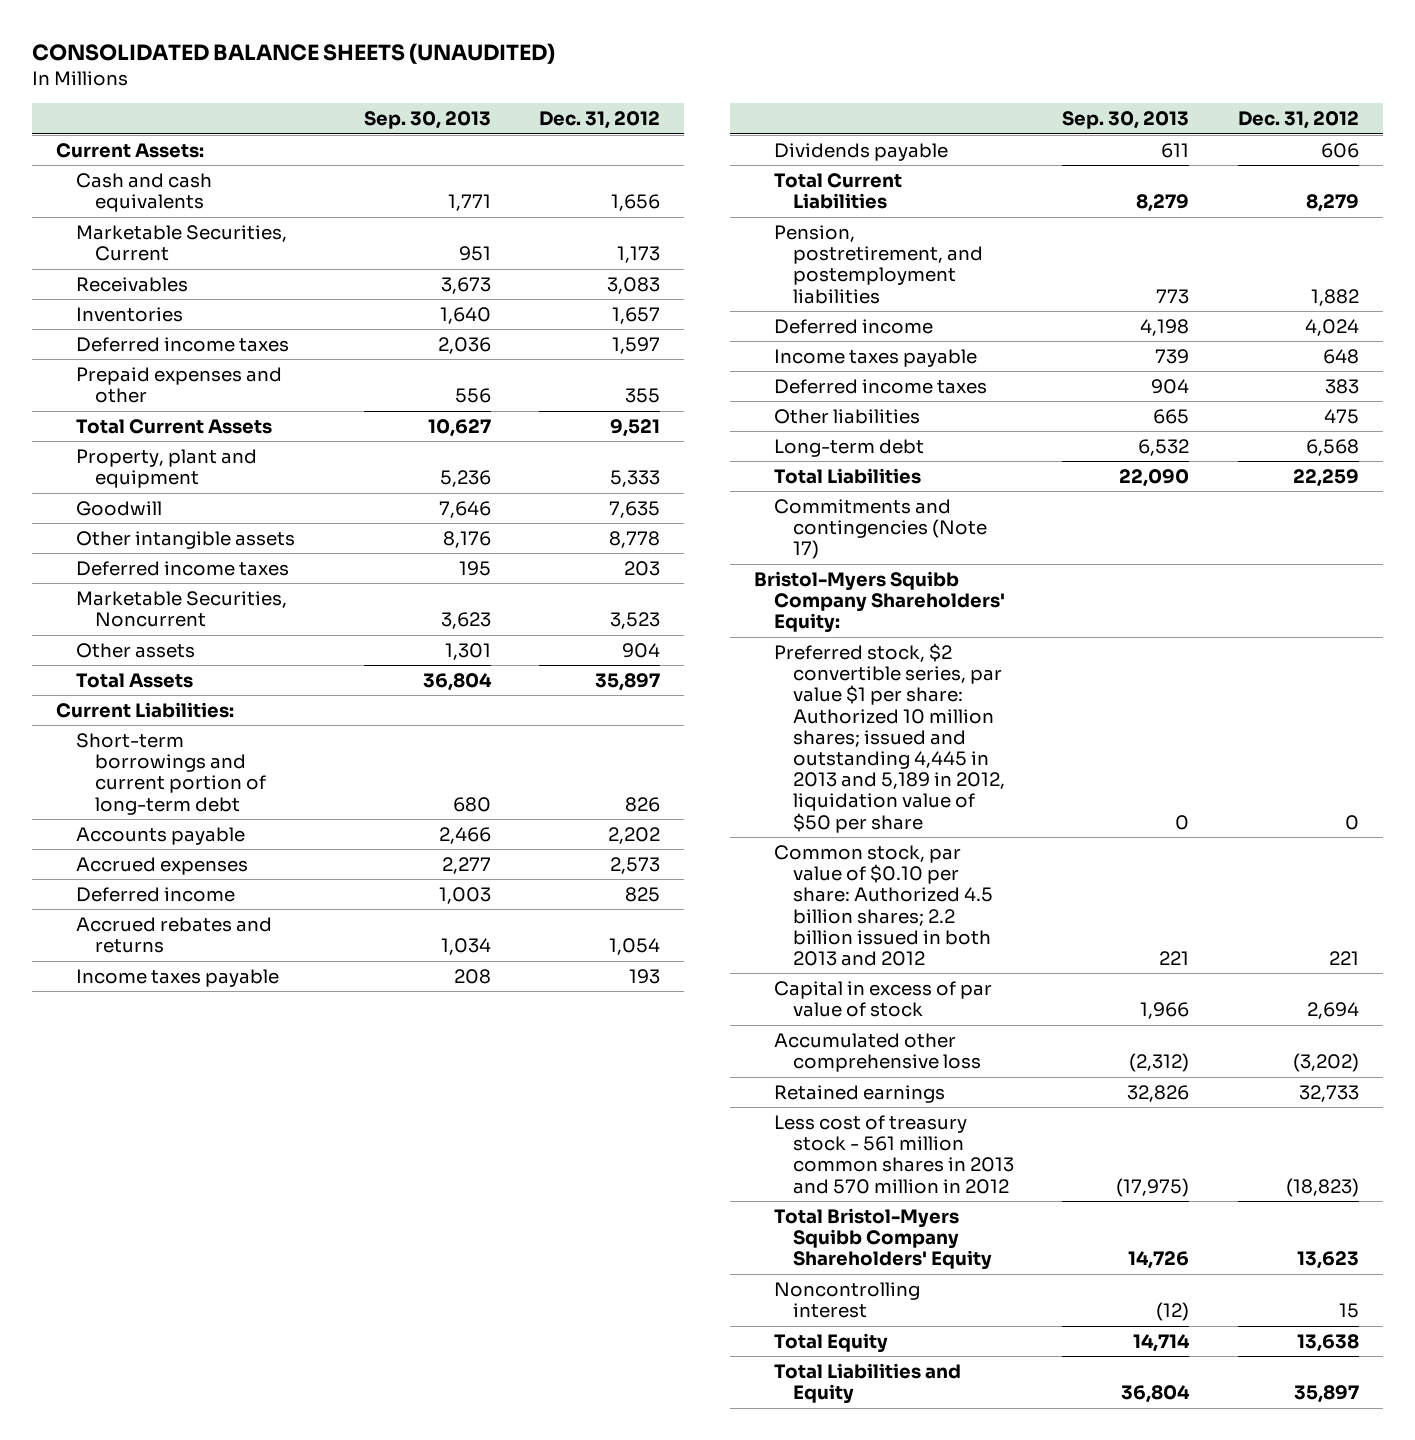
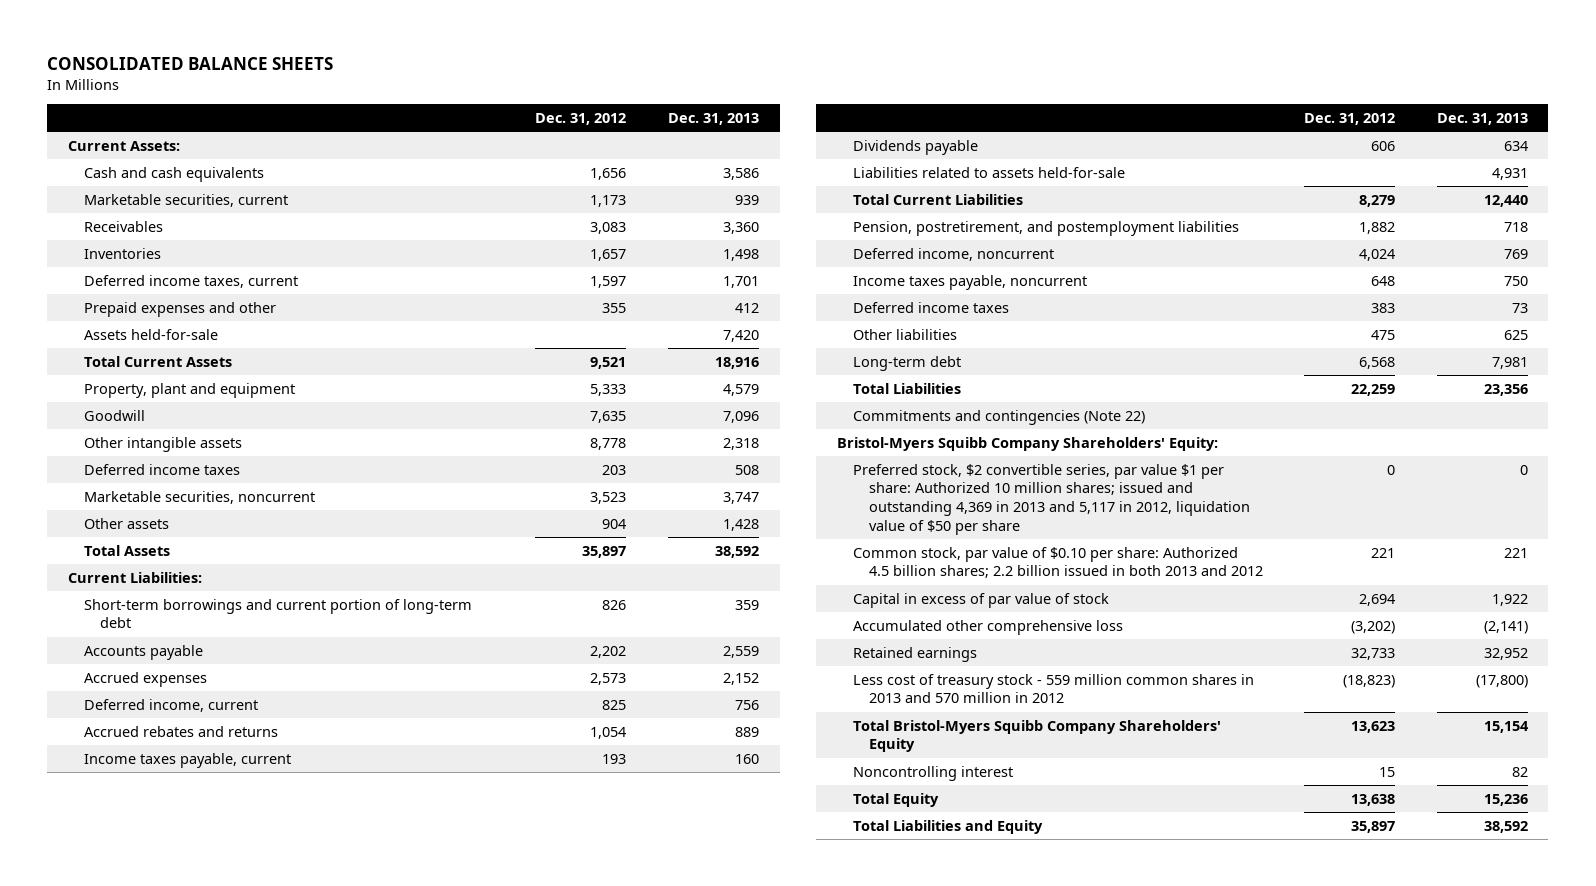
- CONSOLIDATED BALANCE SHEETS (UNAUDITED)
+ CONSOLIDATED BALANCE SHEETS
- | Sep. 30, 2013 | Dec. 31, 2012
+ | Dec. 31, 2012 | Dec. 31, 2013
- Marketable Securities, Current | 951 | 1,173
+ Marketable securities, current | 1,173 | 939
- Deferred income taxes | 2,036 | 1,597
+ Deferred income taxes, current | 1,597 | 1,701
+ Assets held-for-sale | | 7,420
- Marketable Securities, Noncurrent | 3,623 | 3,523
+ Marketable securities, noncurrent | 3,523 | 3,747
- Deferred income | 1,003 | 825
+ Deferred income, current | 825 | 756
- Income taxes payable | 208 | 193
+ Income taxes payable, current | 193 | 160
+ Liabilities related to assets held-for-sale | | 4,931
- Deferred income | 4,198 | 4,024
- Income taxes payable | 739 | 648
+ Deferred income, noncurrent | 4,024 | 769
+ Income taxes payable, noncurrent | 648 | 750
- Commitments and contingencies (Note 17)
+ Commitments and contingencies (Note 22)
- Preferred stock, $2 convertible series, par value $1 per share: Authorized 10 million shares; issued and outstanding 4,445 in 2013 and 5,189 in 2012, liquidation value of $50 per share | 0 | 0
+ Preferred stock, $2 convertible series, par value $1 per share: Authorized 10 million shares; issued and outstanding 4,369 in 2013 and 5,117 in 2012, liquidation value of $50 per share | 0 | 0
- Less cost of treasury stock - 561 million common shares in 2013 and 570 million in 2012 | (17,975) | (18,823)
+ Less cost of treasury stock - 559 million common shares in 2013 and 570 million in 2012 | (18,823) | (17,800)

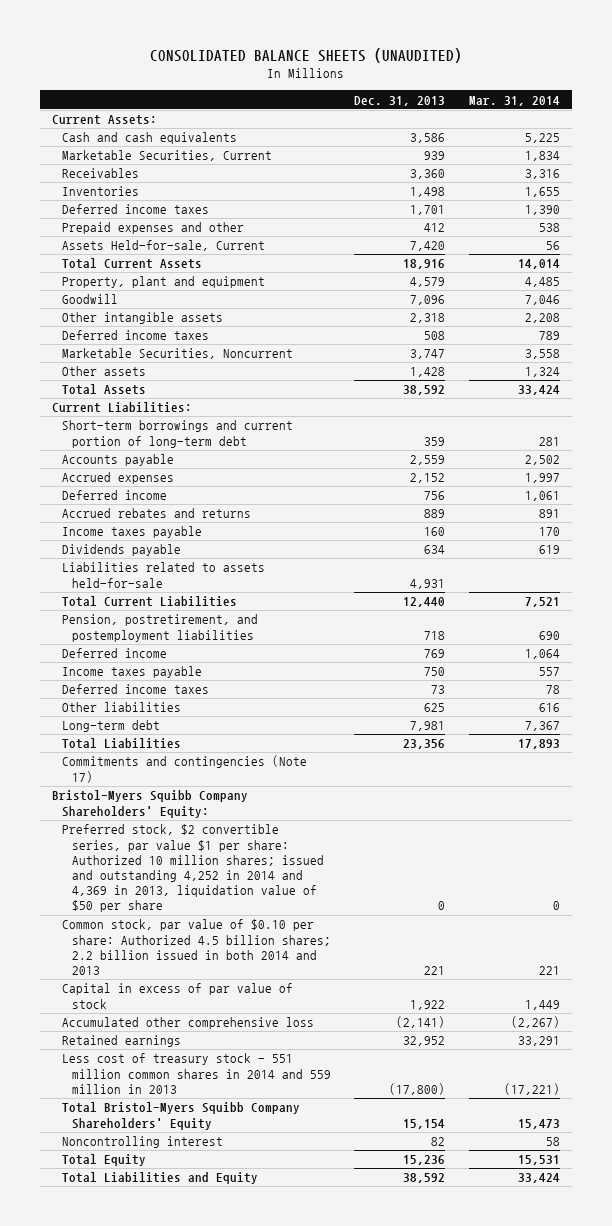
- CONSOLIDATED BALANCE SHEETS
+ CONSOLIDATED BALANCE SHEETS (UNAUDITED)
- | Dec. 31, 2012 | Dec. 31, 2013
+ | Dec. 31, 2013 | Mar. 31, 2014
- Marketable securities, current | 1,173 | 939
+ Marketable Securities, Current | 939 | 1,834
- Deferred income taxes, current | 1,597 | 1,701
+ Deferred income taxes | 1,701 | 1,390
- Assets held-for-sale | | 7,420
+ Assets Held-for-sale, Current | 7,420 | 56
- Marketable securities, noncurrent | 3,523 | 3,747
+ Marketable Securities, Noncurrent | 3,747 | 3,558
- Deferred income, current | 825 | 756
+ Deferred income | 756 | 1,061
- Income taxes payable, current | 193 | 160
+ Income taxes payable | 160 | 170
- Deferred income, noncurrent | 4,024 | 769
- Income taxes payable, noncurrent | 648 | 750
+ Deferred income | 769 | 1,064
+ Income taxes payable | 750 | 557
- Commitments and contingencies (Note 22)
+ Commitments and contingencies (Note 17)
- Preferred stock, $2 convertible series, par value $1 per share: Authorized 10 million shares; issued and outstanding 4,369 in 2013 and 5,117 in 2012, liquidation value of $50 per share | 0 | 0
- Common stock, par value of $0.10 per share: Authorized 4.5 billion shares; 2.2 billion issued in both 2013 and 2012 | 221 | 221
+ Preferred stock, $2 convertible series, par value $1 per share: Authorized 10 million shares; issued and outstanding 4,252 in 2014 and 4,369 in 2013, liquidation value of $50 per share | 0 | 0
+ Common stock, par value of $0.10 per share: Authorized 4.5 billion shares; 2.2 billion issued in both 2014 and 2013 | 221 | 221
- Less cost of treasury stock - 559 million common shares in 2013 and 570 million in 2012 | (18,823) | (17,800)
+ Less cost of treasury stock - 551 million common shares in 2014 and 559 million in 2013 | (17,800) | (17,221)

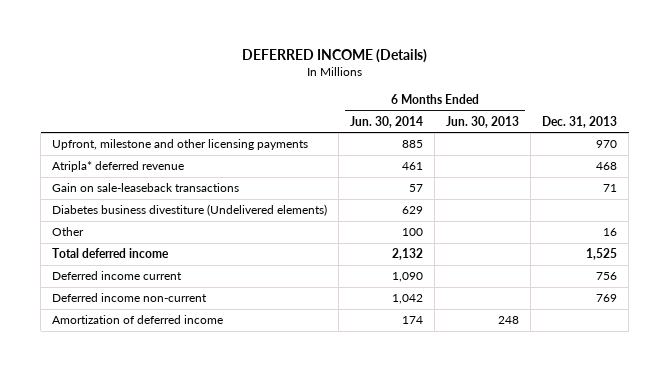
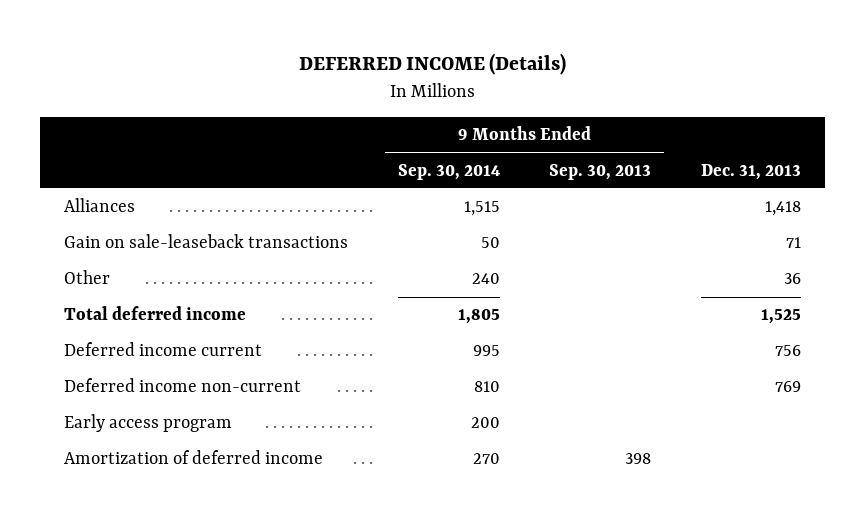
- | 6 Months Ended Jun. 30, 2014 | 6 Months Ended Jun. 30, 2013 | Dec. 31, 2013
+ | 9 Months Ended Sep. 30, 2014 | 9 Months Ended Sep. 30, 2013 | Dec. 31, 2013
- Upfront, milestone and other licensing payments | 885 | | 970
- Atripla* deferred revenue | 461 | | 468
+ Alliances | 1,515 | | 1,418
- Diabetes business divestiture (Undelivered elements) | 629 | |
- Other | 100 | | 16
+ Other | 240 | | 36
+ Early access program | 200 | |

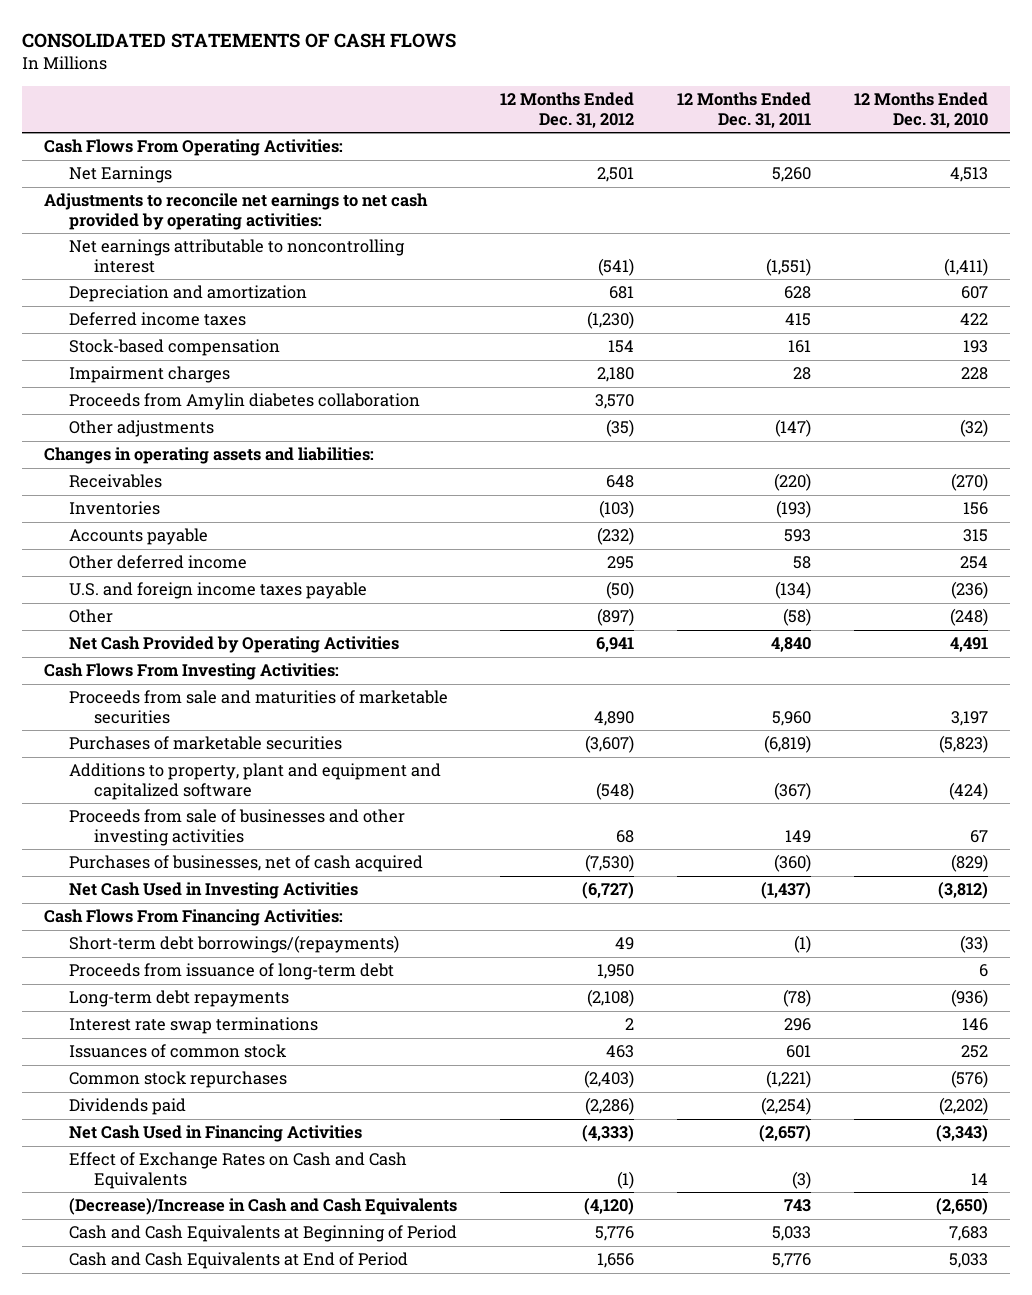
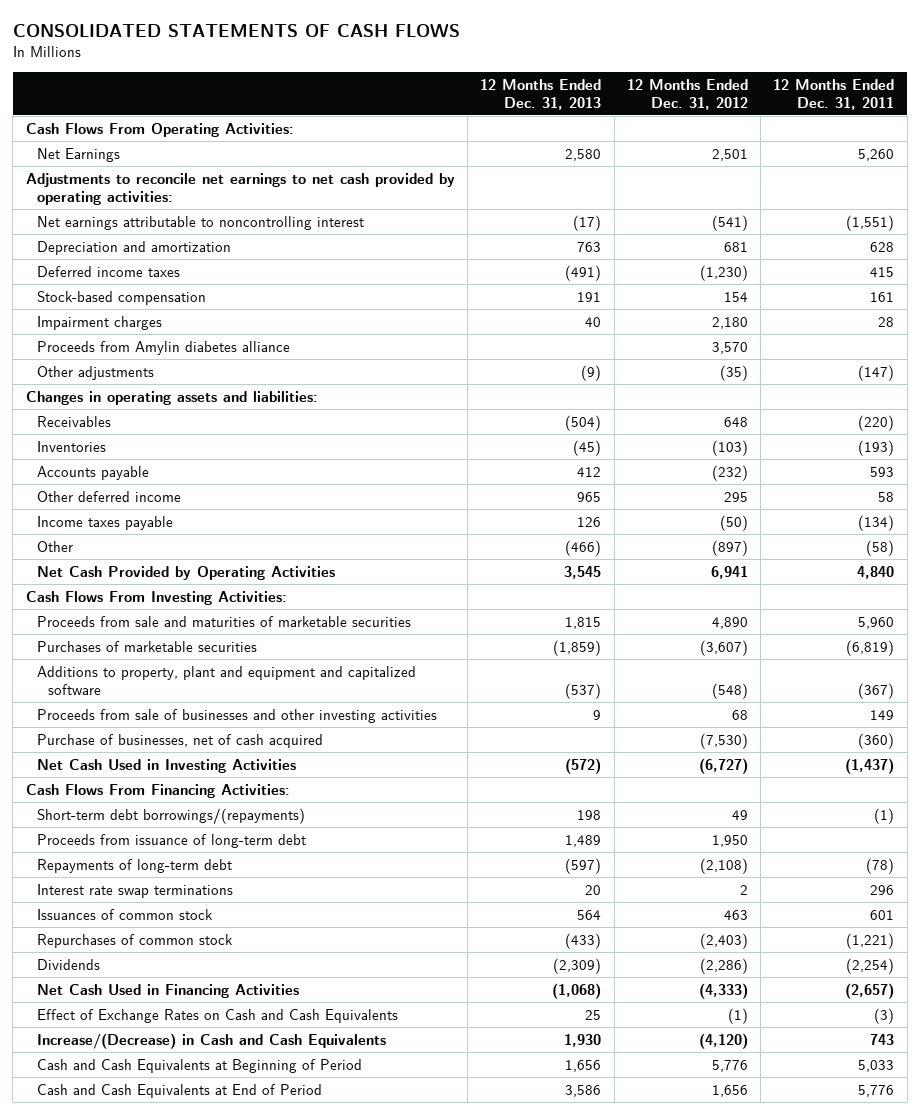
- | 12 Months Ended Dec. 31, 2012 | 12 Months Ended Dec. 31, 2011 | 12 Months Ended Dec. 31, 2010
+ | 12 Months Ended Dec. 31, 2013 | 12 Months Ended Dec. 31, 2012 | 12 Months Ended Dec. 31, 2011
- Proceeds from Amylin diabetes collaboration | 3,570 | |
+ Proceeds from Amylin diabetes alliance | | 3,570 |
- U.S. and foreign income taxes payable | (50) | (134) | (236)
+ Income taxes payable | 126 | (50) | (134)
- Purchases of businesses, net of cash acquired | (7,530) | (360) | (829)
+ Purchase of businesses, net of cash acquired | | (7,530) | (360)
- Long-term debt repayments | (2,108) | (78) | (936)
+ Repayments of long-term debt | (597) | (2,108) | (78)
- Common stock repurchases | (2,403) | (1,221) | (576)
- Dividends paid | (2,286) | (2,254) | (2,202)
+ Repurchases of common stock | (433) | (2,403) | (1,221)
+ Dividends | (2,309) | (2,286) | (2,254)
- (Decrease)/Increase in Cash and Cash Equivalents | (4,120) | 743 | (2,650)
+ Increase/(Decrease) in Cash and Cash Equivalents | 1,930 | (4,120) | 743

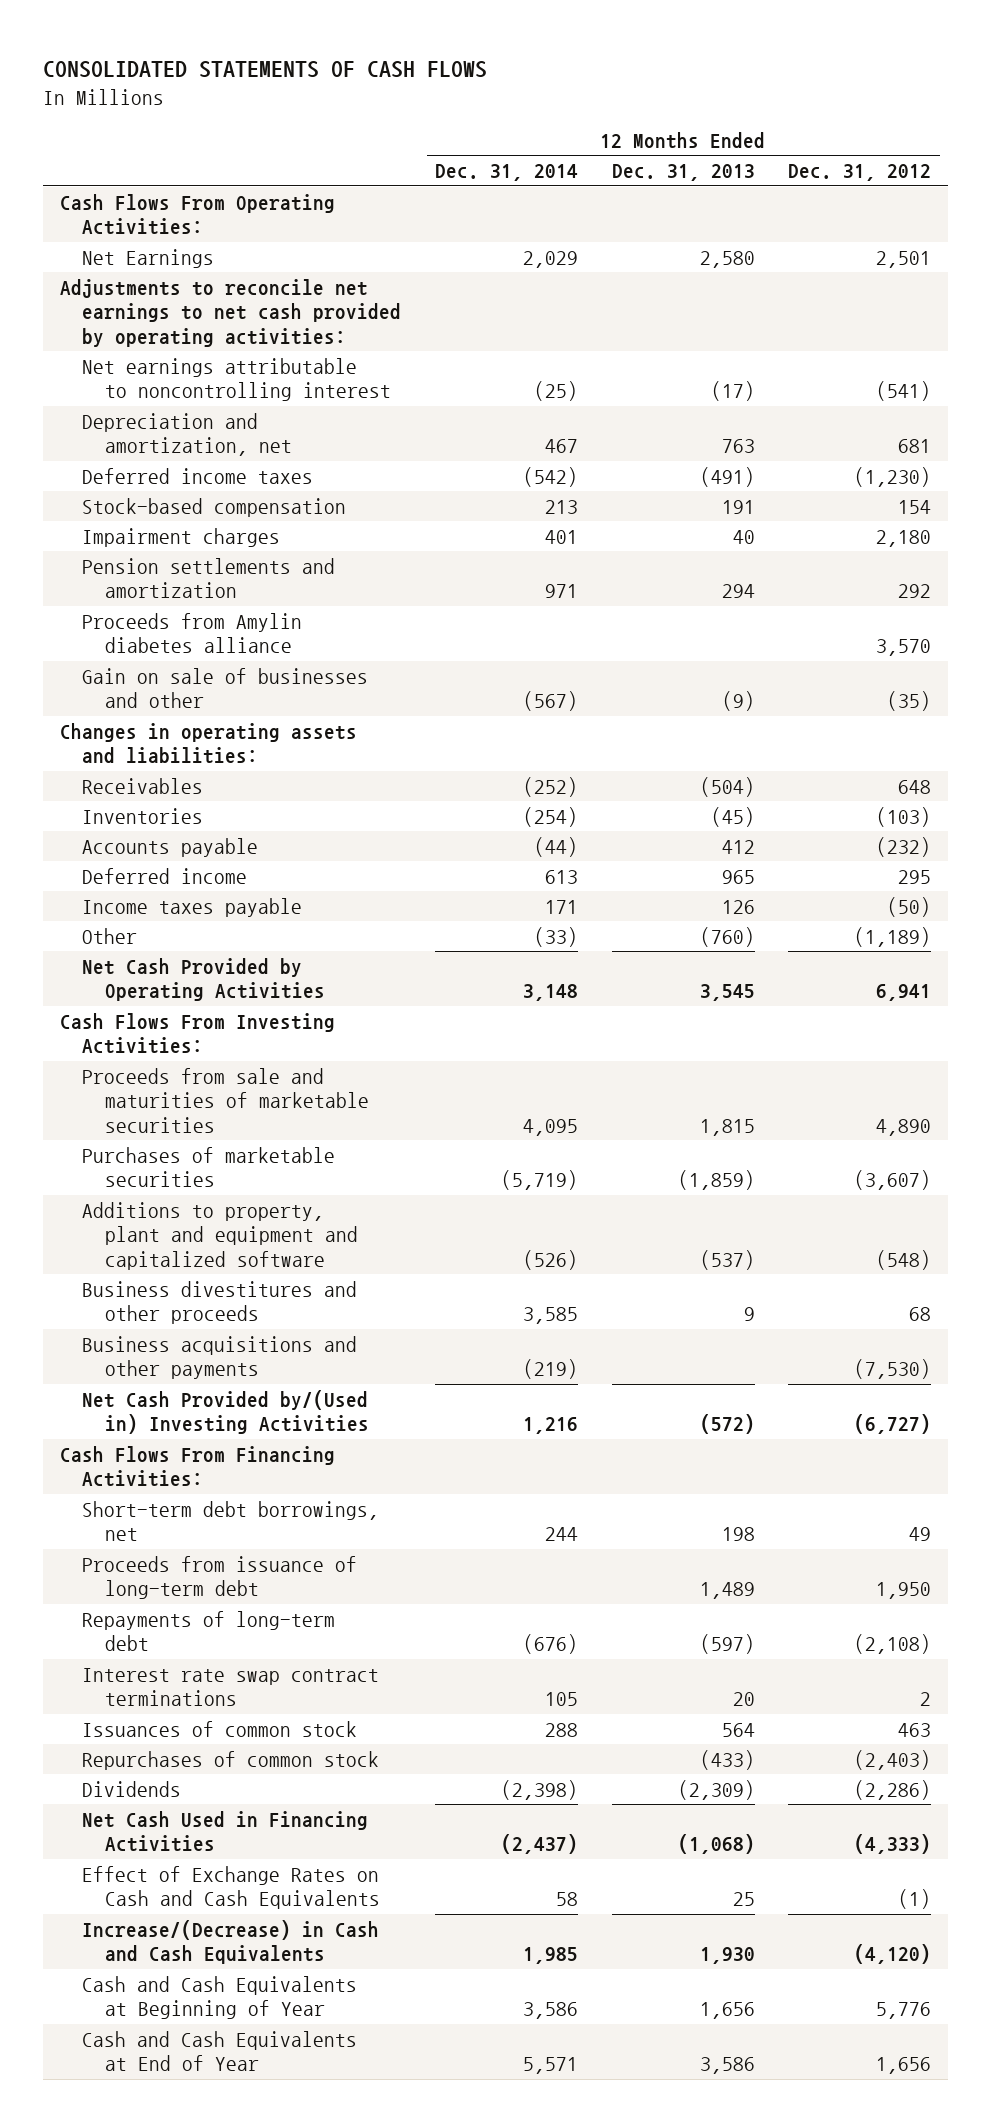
- | 12 Months Ended Dec. 31, 2013 | 12 Months Ended Dec. 31, 2012 | 12 Months Ended Dec. 31, 2011
+ | 12 Months Ended Dec. 31, 2014 | 12 Months Ended Dec. 31, 2013 | 12 Months Ended Dec. 31, 2012
- Depreciation and amortization | 763 | 681 | 628
+ Depreciation and amortization, net | 467 | 763 | 681
+ Pension settlements and amortization | 971 | 294 | 292
- Other adjustments | (9) | (35) | (147)
+ Gain on sale of businesses and other | (567) | (9) | (35)
- Other deferred income | 965 | 295 | 58
+ Deferred income | 613 | 965 | 295
- Other | (466) | (897) | (58)
+ Other | (33) | (760) | (1,189)
- Proceeds from sale of businesses and other investing activities | 9 | 68 | 149
- Purchase of businesses, net of cash acquired | | (7,530) | (360)
- Net Cash Used in Investing Activities | (572) | (6,727) | (1,437)
+ Business divestitures and other proceeds | 3,585 | 9 | 68
+ Business acquisitions and other payments | (219) | | (7,530)
+ Net Cash Provided by/(Used in) Investing Activities | 1,216 | (572) | (6,727)
- Short-term debt borrowings/(repayments) | 198 | 49 | (1)
+ Short-term debt borrowings, net | 244 | 198 | 49
- Interest rate swap terminations | 20 | 2 | 296
+ Interest rate swap contract terminations | 105 | 20 | 2
- Cash and Cash Equivalents at Beginning of Period | 1,656 | 5,776 | 5,033
- Cash and Cash Equivalents at End of Period | 3,586 | 1,656 | 5,776
+ Cash and Cash Equivalents at Beginning of Year | 3,586 | 1,656 | 5,776
+ Cash and Cash Equivalents at End of Year | 5,571 | 3,586 | 1,656

